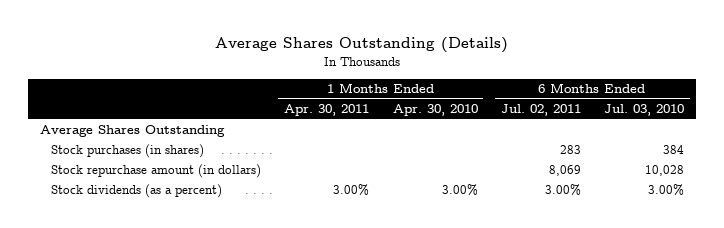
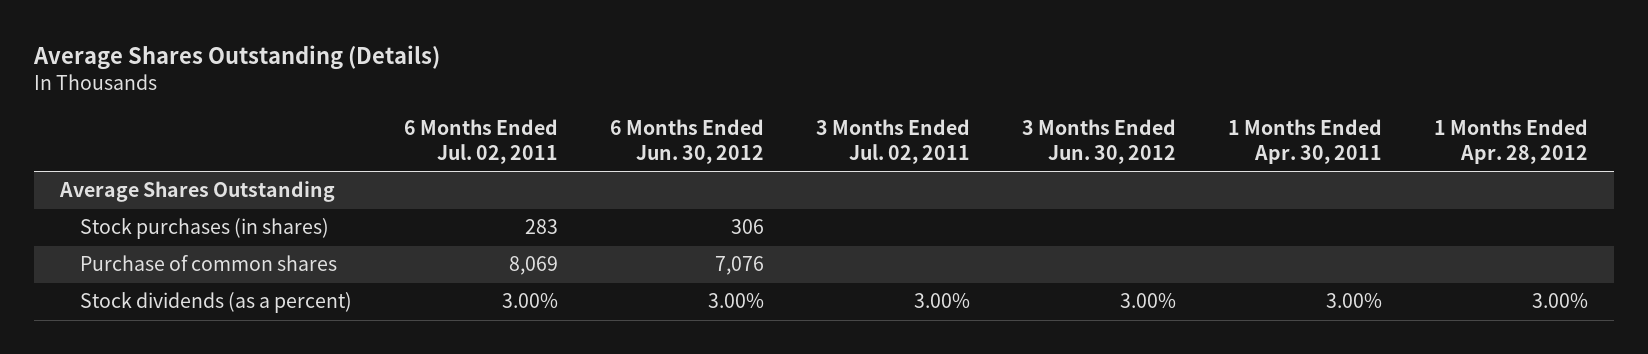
- | 1 Months Ended Apr. 30, 2011 | 1 Months Ended Apr. 30, 2010 | 6 Months Ended Jul. 02, 2011 | 6 Months Ended Jul. 03, 2010
+ | 6 Months Ended Jul. 02, 2011 | 6 Months Ended Jun. 30, 2012 | 3 Months Ended Jul. 02, 2011 | 3 Months Ended Jun. 30, 2012 | 1 Months Ended Apr. 30, 2011 | 1 Months Ended Apr. 28, 2012
- Stock repurchase amount (in dollars) | | | 8,069 | 10,028
+ Purchase of common shares | 8,069 | 7,076 | | | |

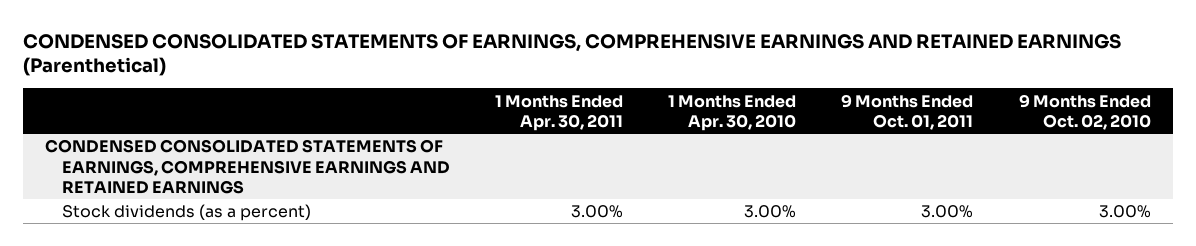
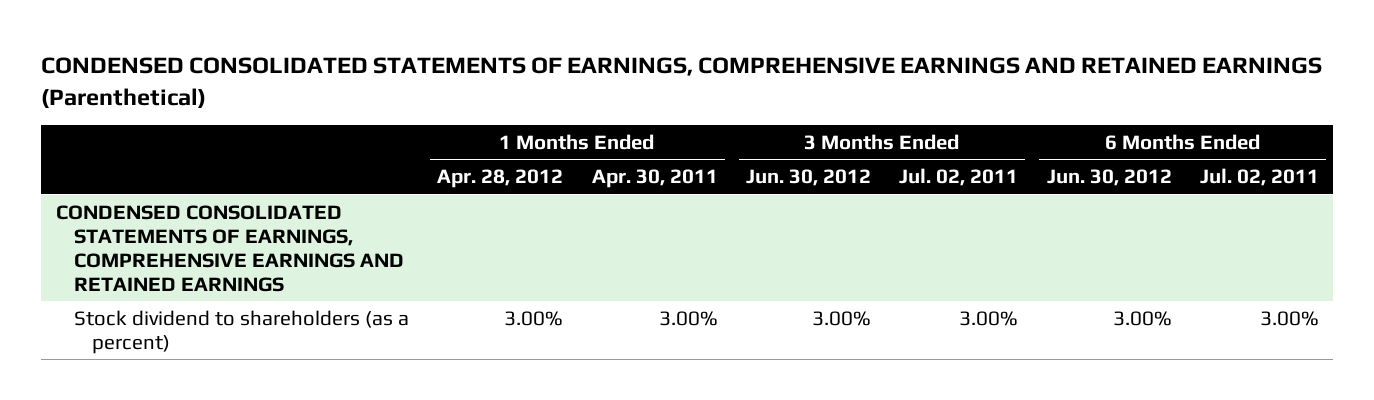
- | 1 Months Ended Apr. 30, 2011 | 1 Months Ended Apr. 30, 2010 | 9 Months Ended Oct. 01, 2011 | 9 Months Ended Oct. 02, 2010
+ | 1 Months Ended Apr. 28, 2012 | 1 Months Ended Apr. 30, 2011 | 3 Months Ended Jun. 30, 2012 | 3 Months Ended Jul. 02, 2011 | 6 Months Ended Jun. 30, 2012 | 6 Months Ended Jul. 02, 2011
- Stock dividends (as a percent) | 3.00% | 3.00% | 3.00% | 3.00%
+ Stock dividend to shareholders (as a percent) | 3.00% | 3.00% | 3.00% | 3.00% | 3.00% | 3.00%

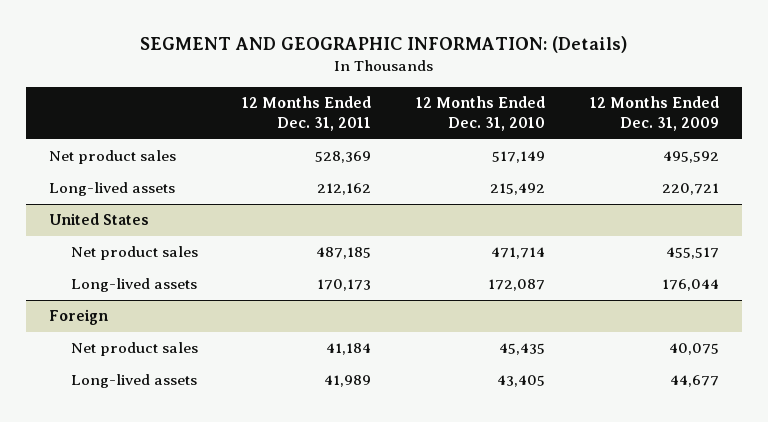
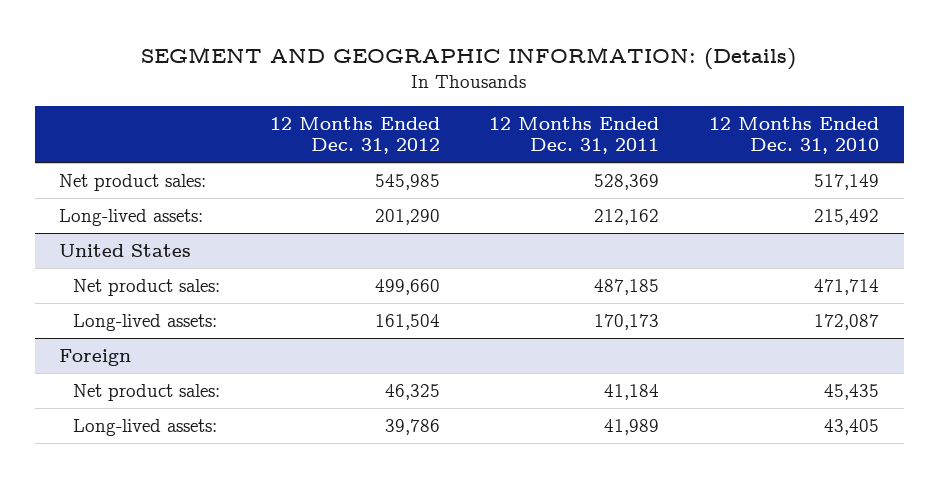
- | 12 Months Ended Dec. 31, 2011 | 12 Months Ended Dec. 31, 2010 | 12 Months Ended Dec. 31, 2009
+ | 12 Months Ended Dec. 31, 2012 | 12 Months Ended Dec. 31, 2011 | 12 Months Ended Dec. 31, 2010
- Net product sales | 528,369 | 517,149 | 495,592
- Long-lived assets | 212,162 | 215,492 | 220,721
+ Net product sales: | 545,985 | 528,369 | 517,149
+ Long-lived assets: | 201,290 | 212,162 | 215,492
@ United States
- Net product sales | 487,185 | 471,714 | 455,517
- Long-lived assets | 170,173 | 172,087 | 176,044
+ Net product sales: | 499,660 | 487,185 | 471,714
+ Long-lived assets: | 161,504 | 170,173 | 172,087
@ Foreign
- Net product sales | 41,184 | 45,435 | 40,075
- Long-lived assets | 41,989 | 43,405 | 44,677
+ Net product sales: | 46,325 | 41,184 | 45,435
+ Long-lived assets: | 39,786 | 41,989 | 43,405

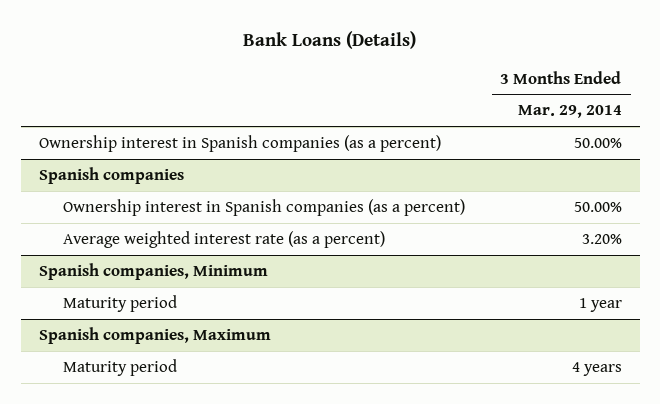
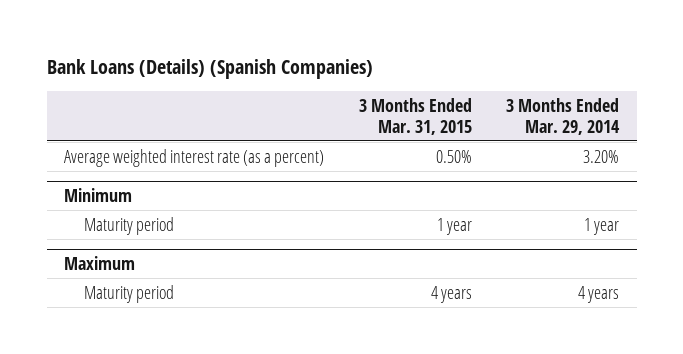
- Bank Loans (Details)
+ Bank Loans (Details) (Spanish Companies)
- | 3 Months Ended Mar. 29, 2014
+ | 3 Months Ended Mar. 31, 2015 | 3 Months Ended Mar. 29, 2014
- Ownership interest in Spanish companies (as a percent) | 50.00%
- Spanish companies
- Ownership interest in Spanish companies (as a percent) | 50.00%
- Spanish companies, Minimum
+ Minimum
- Spanish companies, Maximum
+ Maximum

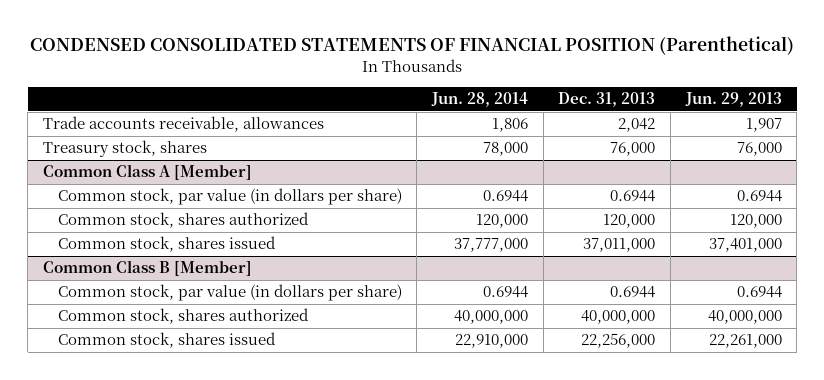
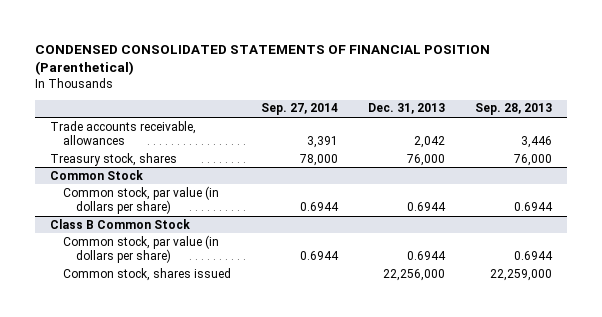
- | Jun. 28, 2014 | Dec. 31, 2013 | Jun. 29, 2013
+ | Sep. 27, 2014 | Dec. 31, 2013 | Sep. 28, 2013
- Common Class A [Member]
+ Common Stock
- Common stock, shares authorized | 120,000 | 120,000 | 120,000
- Common stock, shares issued | 37,777,000 | 37,011,000 | 37,401,000
- Common Class B [Member]
+ Class B Common Stock
- Common stock, shares authorized | 40,000,000 | 40,000,000 | 40,000,000

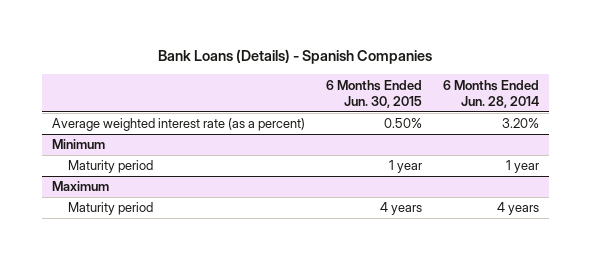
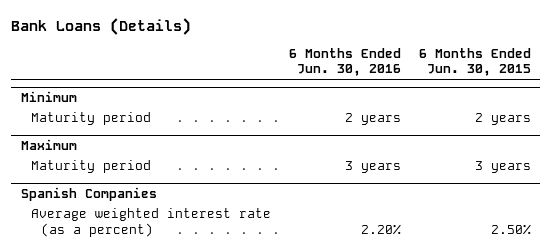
- Bank Loans (Details) - Spanish Companies
+ Bank Loans (Details)
- | 6 Months Ended Jun. 30, 2015 | 6 Months Ended Jun. 28, 2014
+ | 6 Months Ended Jun. 30, 2016 | 6 Months Ended Jun. 30, 2015
- Average weighted interest rate (as a percent) | 0.50% | 3.20%
@ Minimum
- Maturity period | 1 year | 1 year
+ Maturity period | 2 years | 2 years
@ Maximum
- Maturity period | 4 years | 4 years
+ Maturity period | 3 years | 3 years
+ Spanish Companies
+ Average weighted interest rate (as a percent) | 2.20% | 2.50%

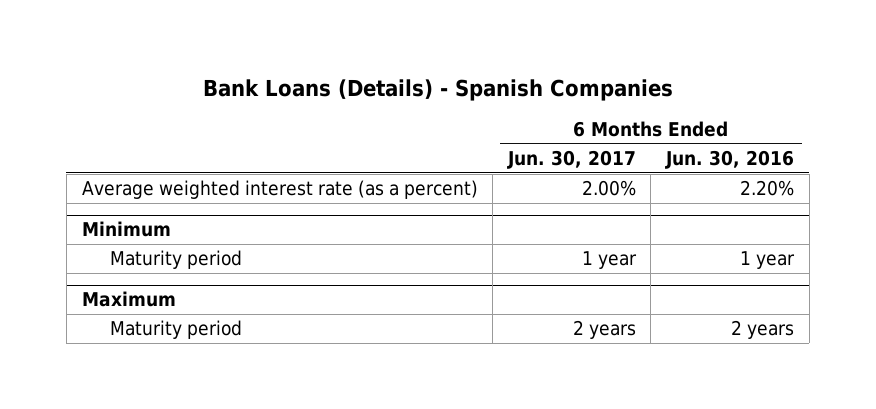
- Bank Loans (Details)
+ Bank Loans (Details) - Spanish Companies
- | 6 Months Ended Jun. 30, 2016 | 6 Months Ended Jun. 30, 2015
+ | 6 Months Ended Jun. 30, 2017 | 6 Months Ended Jun. 30, 2016
+ Average weighted interest rate (as a percent) | 2.00% | 2.20%
@ Minimum
- Maturity period | 2 years | 2 years
+ Maturity period | 1 year | 1 year
@ Maximum
- Maturity period | 3 years | 3 years
- Spanish Companies
- Average weighted interest rate (as a percent) | 2.20% | 2.50%
@ Maximum
+ Maturity period | 2 years | 2 years

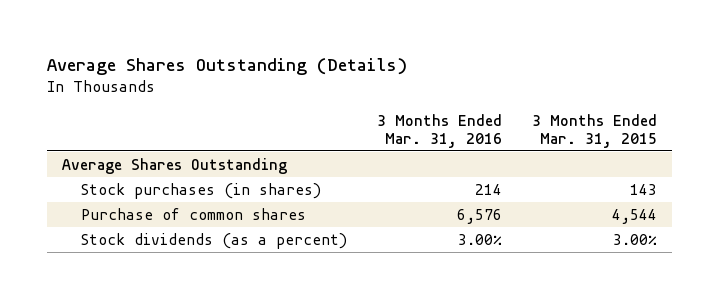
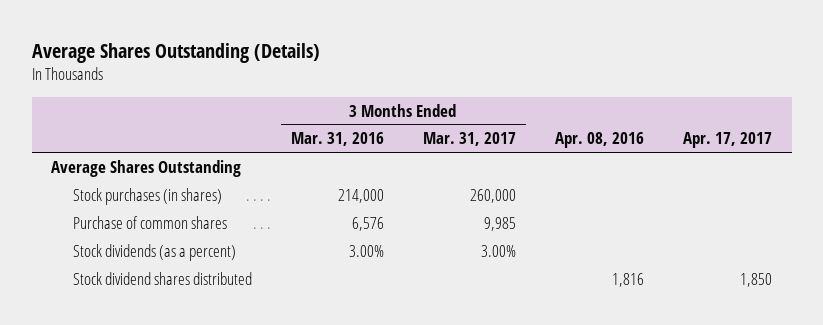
- | 3 Months Ended Mar. 31, 2016 | 3 Months Ended Mar. 31, 2015
+ | 3 Months Ended Mar. 31, 2016 | 3 Months Ended Mar. 31, 2017 | Apr. 08, 2016 | Apr. 17, 2017
- Stock purchases (in shares) | 214 | 143
+ Stock purchases (in shares) | 214,000 | 260,000 | |
+ Stock dividend shares distributed | | | 1,816 | 1,850

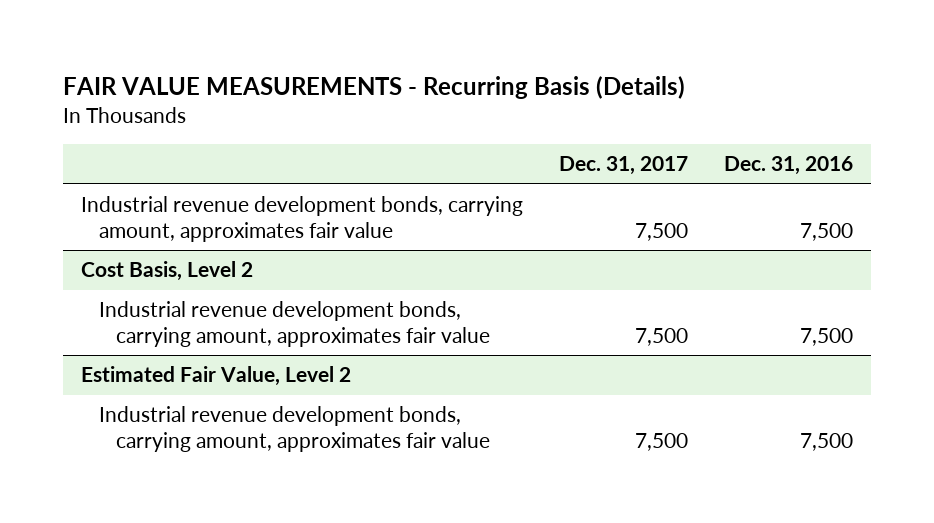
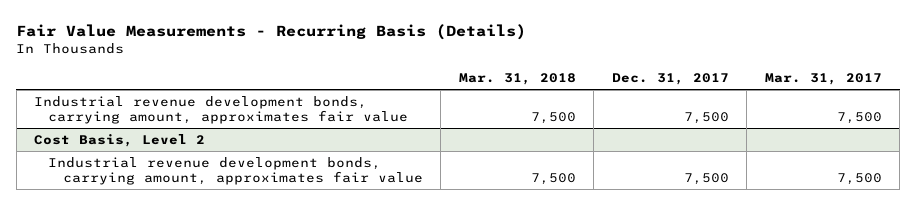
- FAIR VALUE MEASUREMENTS - Recurring Basis (Details)
+ Fair Value Measurements - Recurring Basis (Details)
- | Dec. 31, 2017 | Dec. 31, 2016
+ | Mar. 31, 2018 | Dec. 31, 2017 | Mar. 31, 2017
- Estimated Fair Value, Level 2
- Industrial revenue development bonds, carrying amount, approximates fair value | 7,500 | 7,500

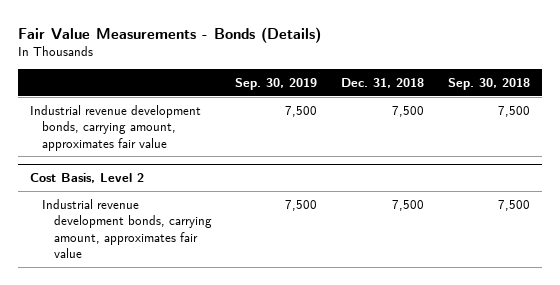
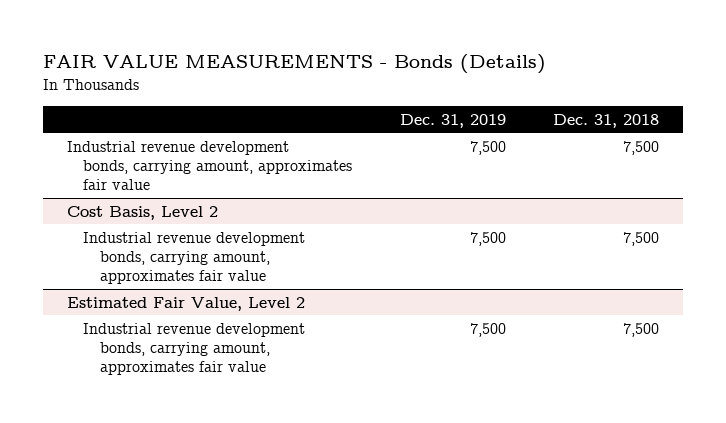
- Fair Value Measurements - Bonds (Details)
+ FAIR VALUE MEASUREMENTS - Bonds (Details)
- | Sep. 30, 2019 | Dec. 31, 2018 | Sep. 30, 2018
+ | Dec. 31, 2019 | Dec. 31, 2018
+ Estimated Fair Value, Level 2
+ Industrial revenue development bonds, carrying amount, approximates fair value | 7,500 | 7,500

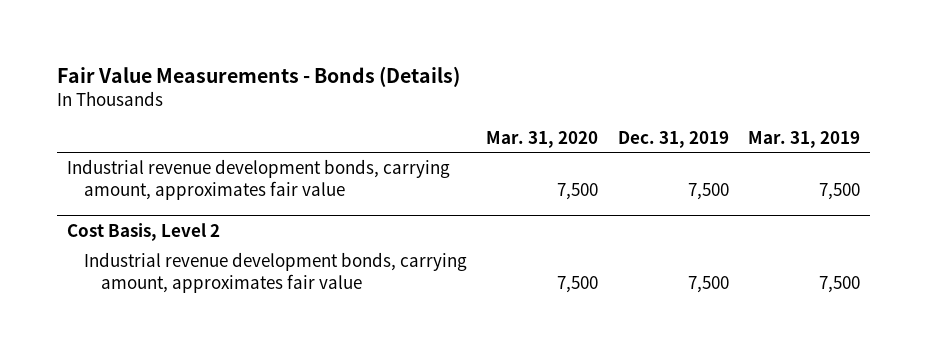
- FAIR VALUE MEASUREMENTS - Bonds (Details)
+ Fair Value Measurements - Bonds (Details)
- | Dec. 31, 2019 | Dec. 31, 2018
+ | Mar. 31, 2020 | Dec. 31, 2019 | Mar. 31, 2019
- Estimated Fair Value, Level 2
- Industrial revenue development bonds, carrying amount, approximates fair value | 7,500 | 7,500

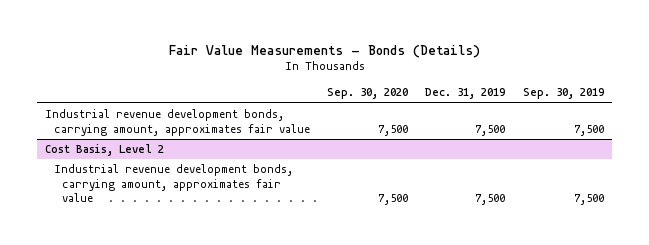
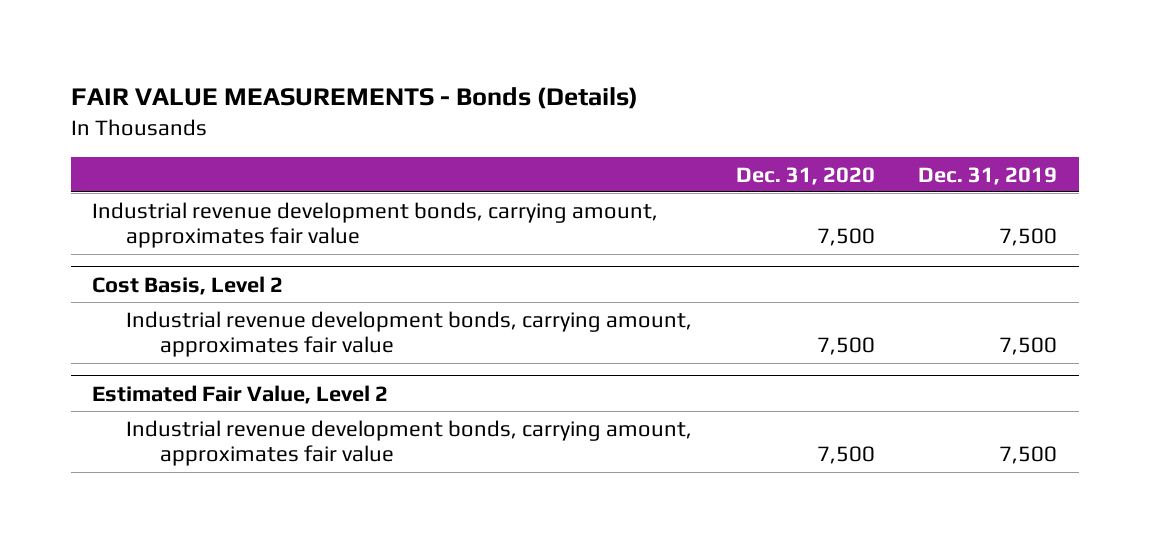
- Fair Value Measurements - Bonds (Details)
+ FAIR VALUE MEASUREMENTS - Bonds (Details)
- | Sep. 30, 2020 | Dec. 31, 2019 | Sep. 30, 2019
+ | Dec. 31, 2020 | Dec. 31, 2019
+ Estimated Fair Value, Level 2
+ Industrial revenue development bonds, carrying amount, approximates fair value | 7,500 | 7,500

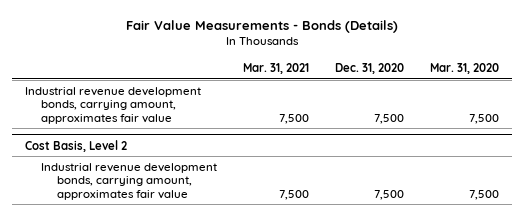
- FAIR VALUE MEASUREMENTS - Bonds (Details)
+ Fair Value Measurements - Bonds (Details)
- | Dec. 31, 2020 | Dec. 31, 2019
+ | Mar. 31, 2021 | Dec. 31, 2020 | Mar. 31, 2020
- Estimated Fair Value, Level 2
- Industrial revenue development bonds, carrying amount, approximates fair value | 7,500 | 7,500

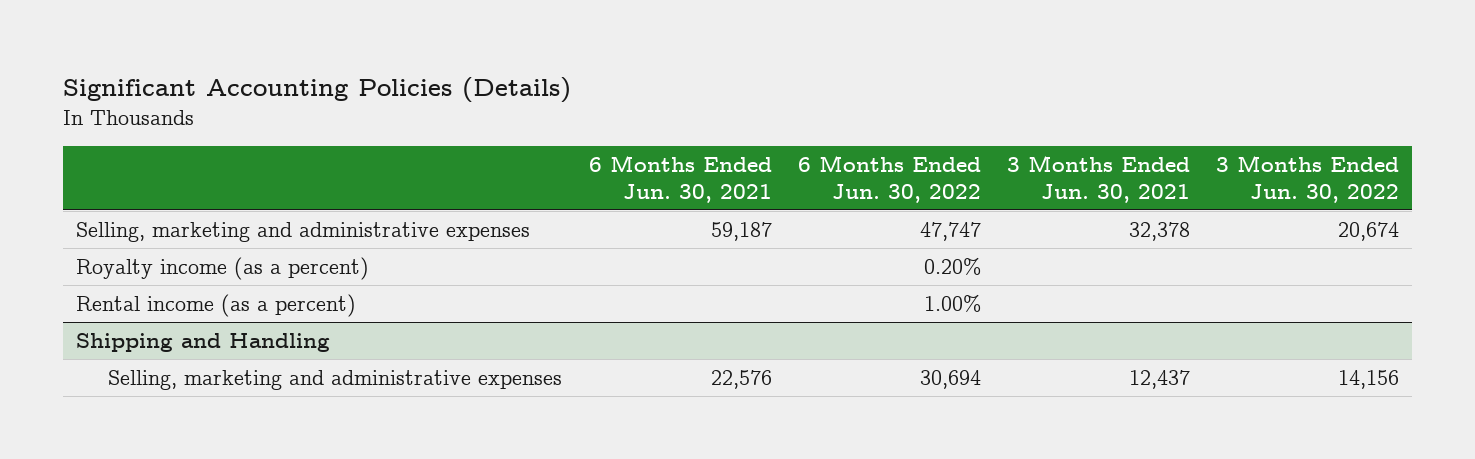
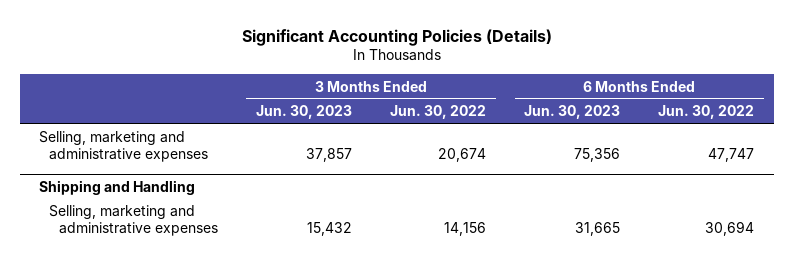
- | 6 Months Ended Jun. 30, 2021 | 6 Months Ended Jun. 30, 2022 | 3 Months Ended Jun. 30, 2021 | 3 Months Ended Jun. 30, 2022
+ | 3 Months Ended Jun. 30, 2023 | 3 Months Ended Jun. 30, 2022 | 6 Months Ended Jun. 30, 2023 | 6 Months Ended Jun. 30, 2022
- Royalty income (as a percent) | | 0.20% | |
- Rental income (as a percent) | | 1.00% | |

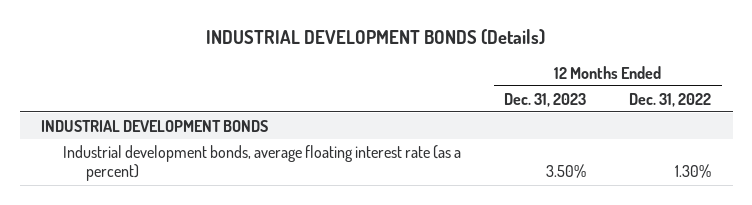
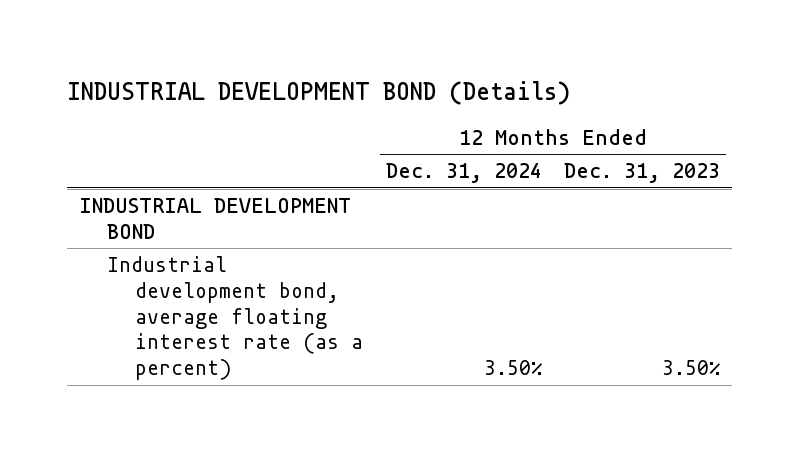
- INDUSTRIAL DEVELOPMENT BONDS (Details)
+ INDUSTRIAL DEVELOPMENT BOND (Details)
- | 12 Months Ended Dec. 31, 2023 | 12 Months Ended Dec. 31, 2022
+ | 12 Months Ended Dec. 31, 2024 | 12 Months Ended Dec. 31, 2023
- INDUSTRIAL DEVELOPMENT BONDS
- Industrial development bonds, average floating interest rate (as a percent) | 3.50% | 1.30%
+ INDUSTRIAL DEVELOPMENT BOND
+ Industrial development bond, average floating interest rate (as a percent) | 3.50% | 3.50%

